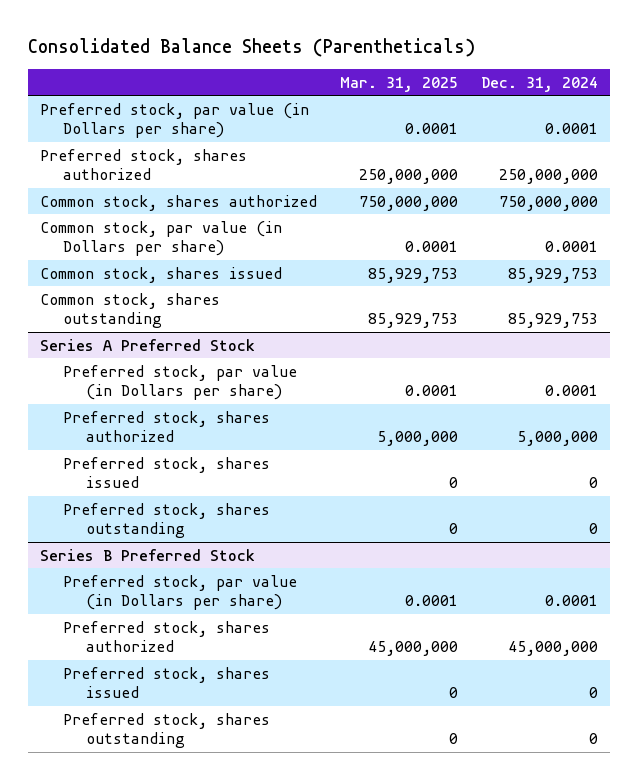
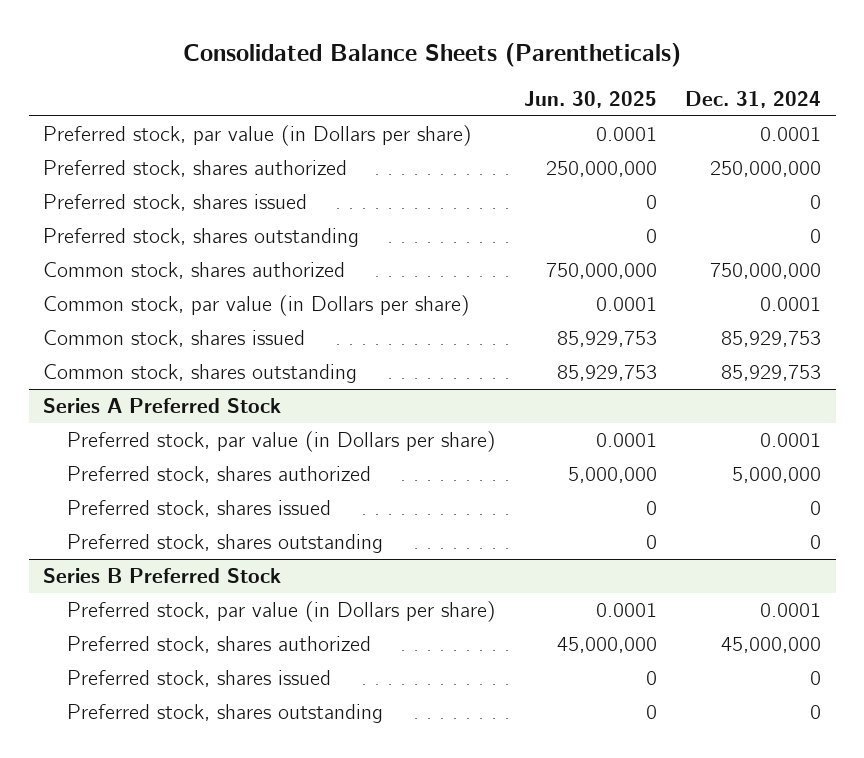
- | Mar. 31, 2025 | Dec. 31, 2024
+ | Jun. 30, 2025 | Dec. 31, 2024
+ Preferred stock, shares issued | 0 | 0
+ Preferred stock, shares outstanding | 0 | 0

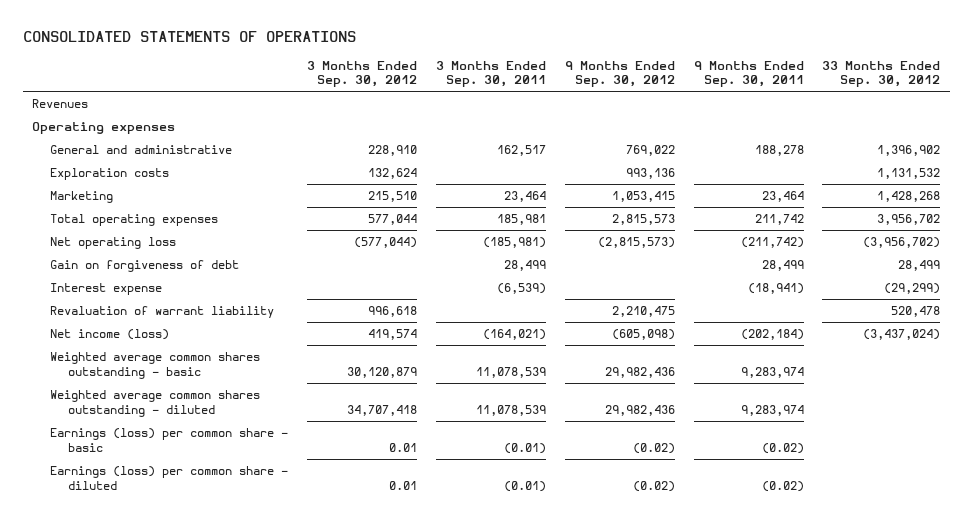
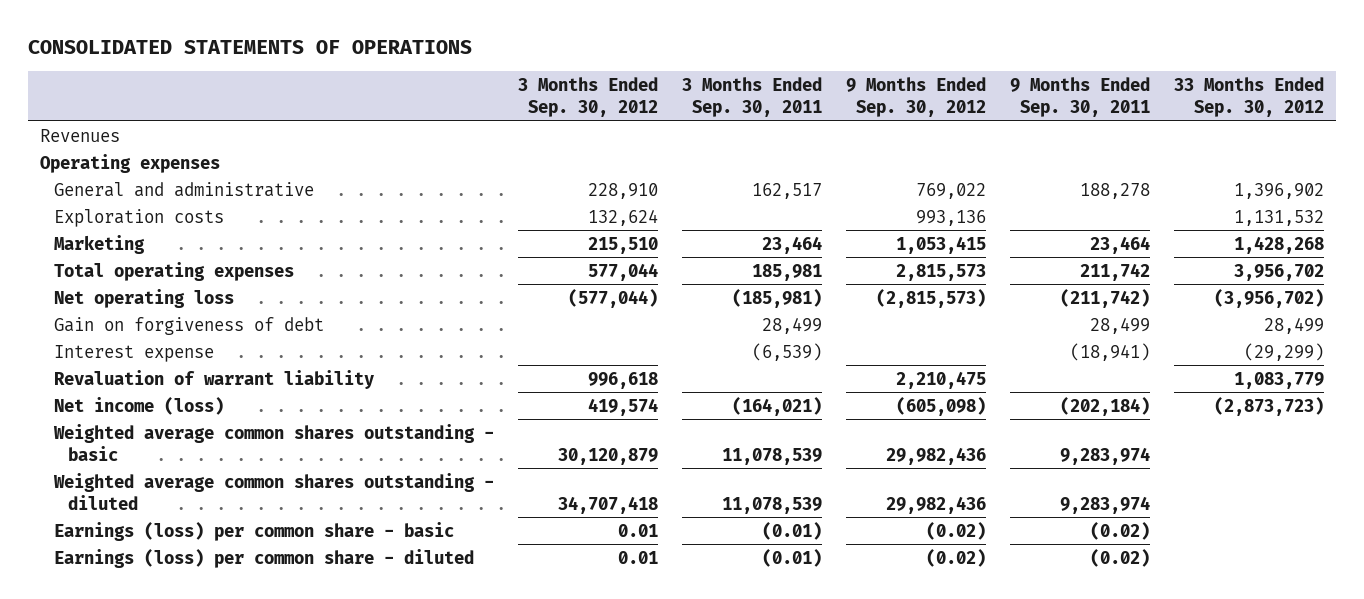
- Revaluation of warrant liability | 996,618 | | 2,210,475 | | 520,478
- Net income (loss) | 419,574 | (164,021) | (605,098) | (202,184) | (3,437,024)
+ Revaluation of warrant liability | 996,618 | | 2,210,475 | | 1,083,779
+ Net income (loss) | 419,574 | (164,021) | (605,098) | (202,184) | (2,873,723)

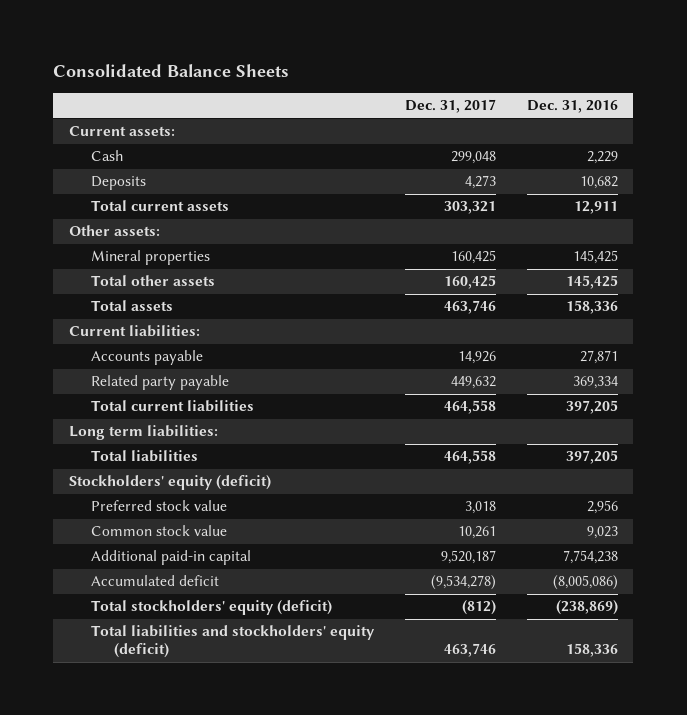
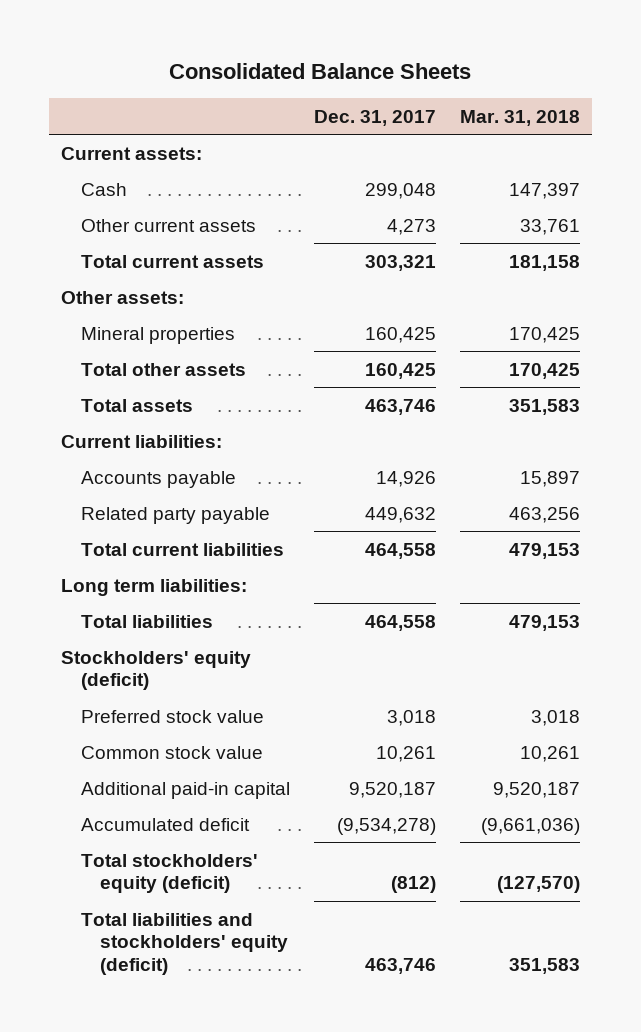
- | Dec. 31, 2017 | Dec. 31, 2016
+ | Dec. 31, 2017 | Mar. 31, 2018
- Deposits | 4,273 | 10,682
+ Other current assets | 4,273 | 33,761

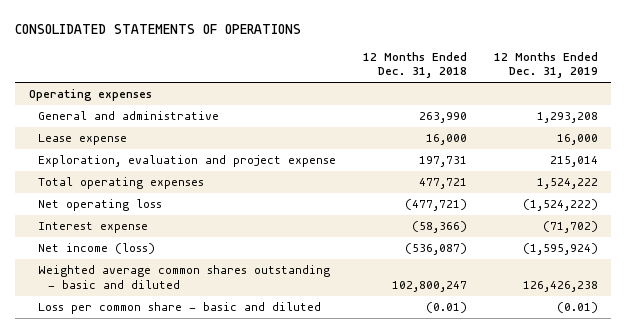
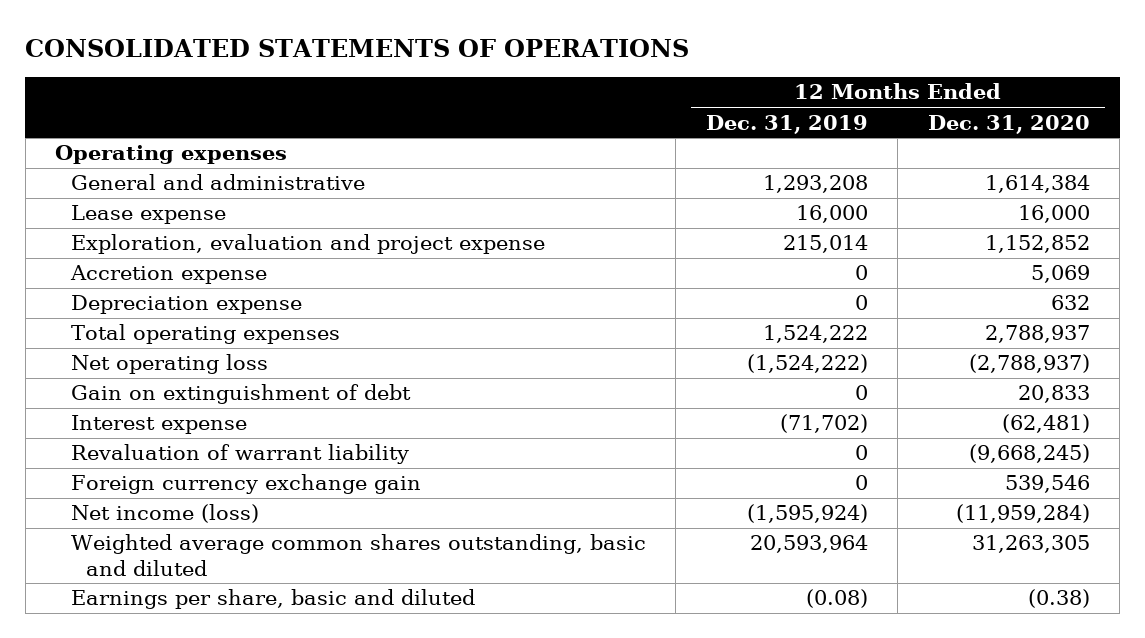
- | 12 Months Ended Dec. 31, 2018 | 12 Months Ended Dec. 31, 2019
+ | 12 Months Ended Dec. 31, 2019 | 12 Months Ended Dec. 31, 2020
+ Accretion expense | 0 | 5,069
+ Depreciation expense | 0 | 632
+ Gain on extinguishment of debt | 0 | 20,833
+ Revaluation of warrant liability | 0 | (9,668,245)
+ Foreign currency exchange gain | 0 | 539,546
- Weighted average common shares outstanding - basic and diluted | 102,800,247 | 126,426,238
- Loss per common share - basic and diluted | (0.01) | (0.01)
+ Weighted average common shares outstanding, basic and diluted | 20,593,964 | 31,263,305
+ Earnings per share, basic and diluted | (0.08) | (0.38)

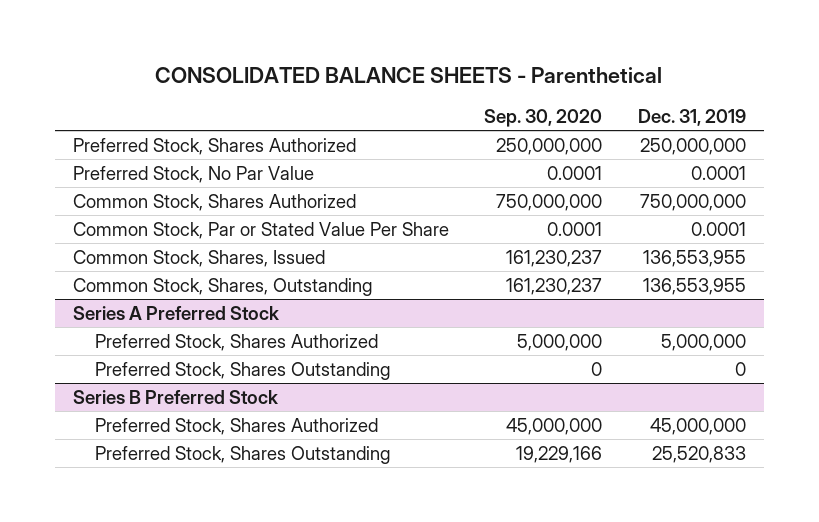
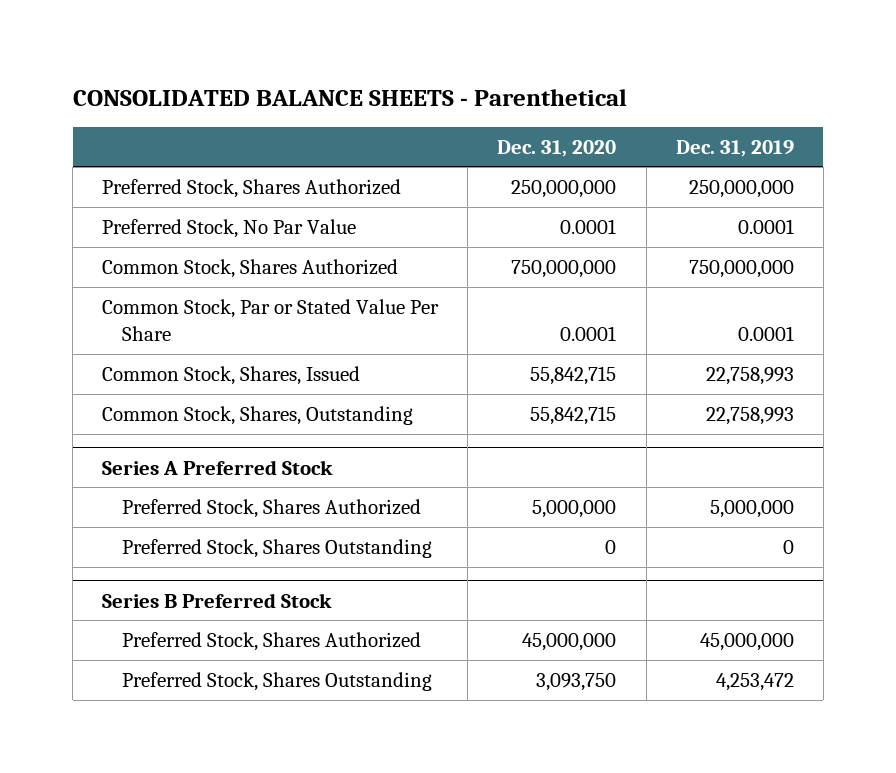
- | Sep. 30, 2020 | Dec. 31, 2019
+ | Dec. 31, 2020 | Dec. 31, 2019
- Common Stock, Shares, Issued | 161,230,237 | 136,553,955
- Common Stock, Shares, Outstanding | 161,230,237 | 136,553,955
+ Common Stock, Shares, Issued | 55,842,715 | 22,758,993
+ Common Stock, Shares, Outstanding | 55,842,715 | 22,758,993
@ Series B Preferred Stock
- Preferred Stock, Shares Outstanding | 19,229,166 | 25,520,833
+ Preferred Stock, Shares Outstanding | 3,093,750 | 4,253,472

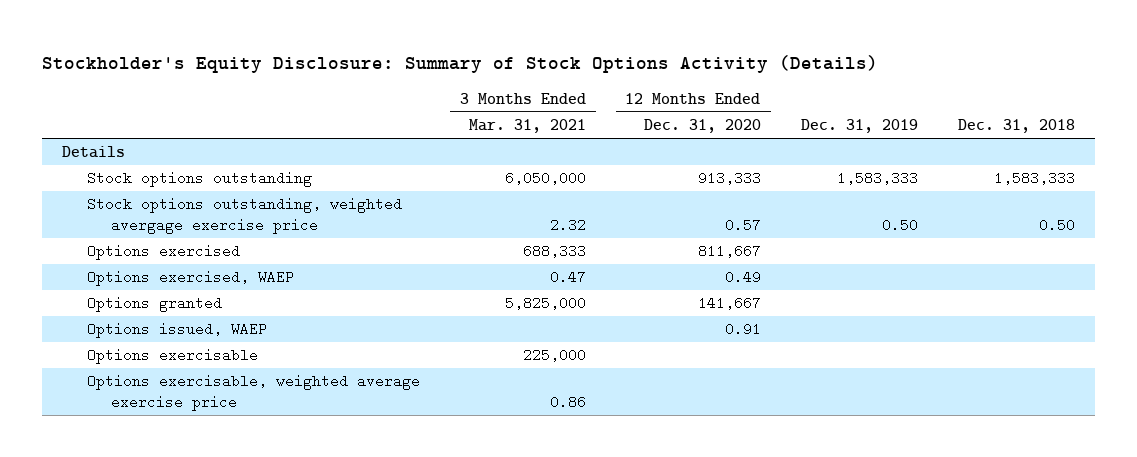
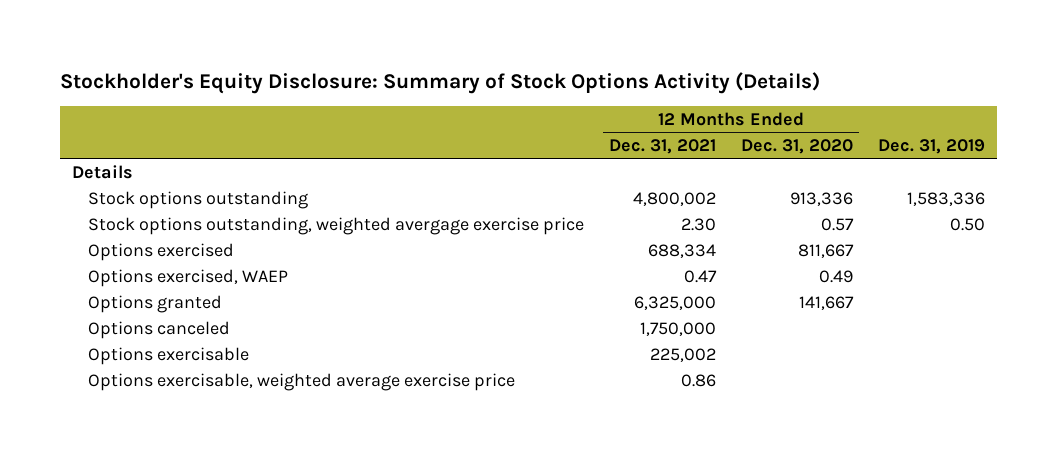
- | 3 Months Ended Mar. 31, 2021 | 12 Months Ended Dec. 31, 2020 | Dec. 31, 2019 | Dec. 31, 2018
+ | 12 Months Ended Dec. 31, 2021 | 12 Months Ended Dec. 31, 2020 | Dec. 31, 2019
- Stock options outstanding | 6,050,000 | 913,333 | 1,583,333 | 1,583,333
+ Stock options outstanding | 4,800,002 | 913,336 | 1,583,336
- Options issued, WAEP | | 0.91 | |
+ Options canceled | 1,750,000 | |

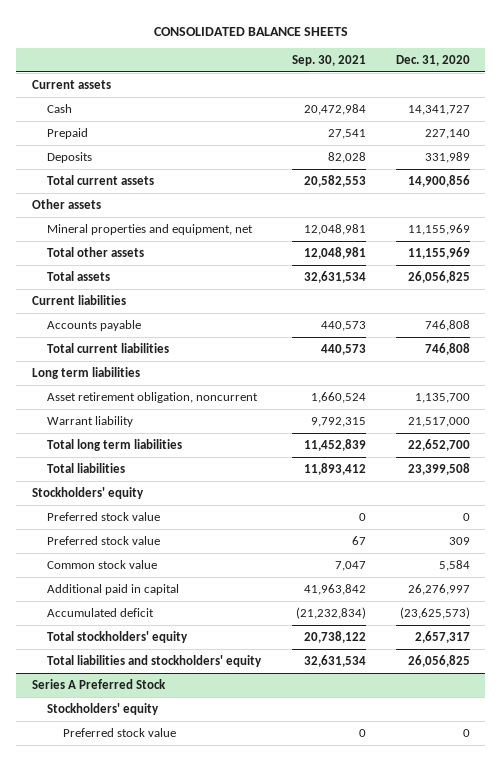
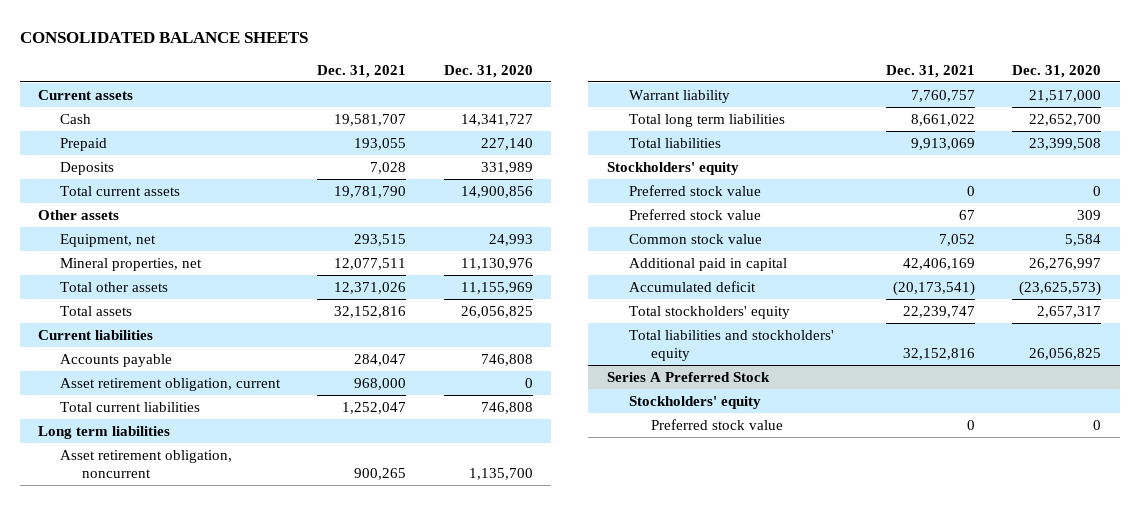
- | Sep. 30, 2021 | Dec. 31, 2020
+ | Dec. 31, 2021 | Dec. 31, 2020
- Mineral properties and equipment, net | 12,048,981 | 11,155,969
+ Equipment, net | 293,515 | 24,993
+ Mineral properties, net | 12,077,511 | 11,130,976
+ Asset retirement obligation, current | 968,000 | 0

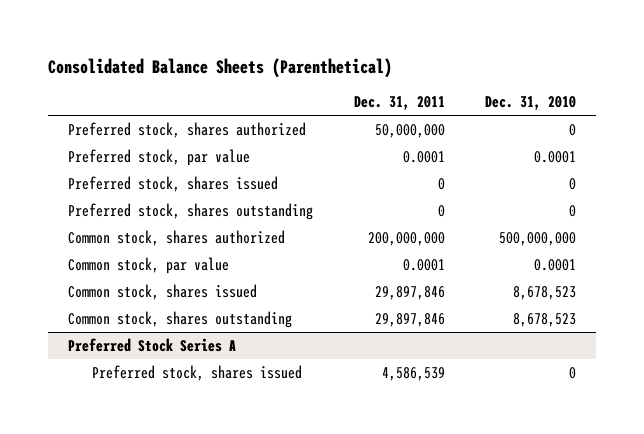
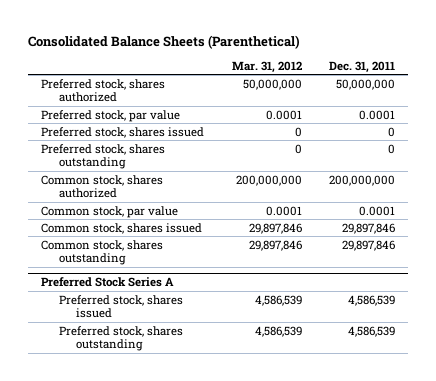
- | Dec. 31, 2011 | Dec. 31, 2010
+ | Mar. 31, 2012 | Dec. 31, 2011
@ Preferred Stock Series A
+ Preferred stock, shares outstanding | 4,586,539 | 4,586,539

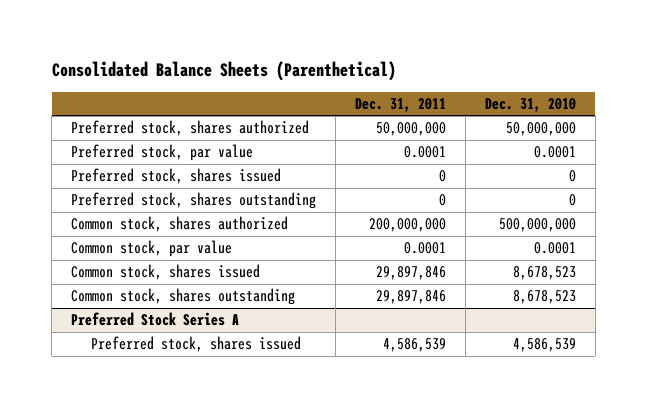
- | Mar. 31, 2012 | Dec. 31, 2011
+ | Dec. 31, 2011 | Dec. 31, 2010
@ Preferred Stock Series A
- Preferred stock, shares outstanding | 4,586,539 | 4,586,539

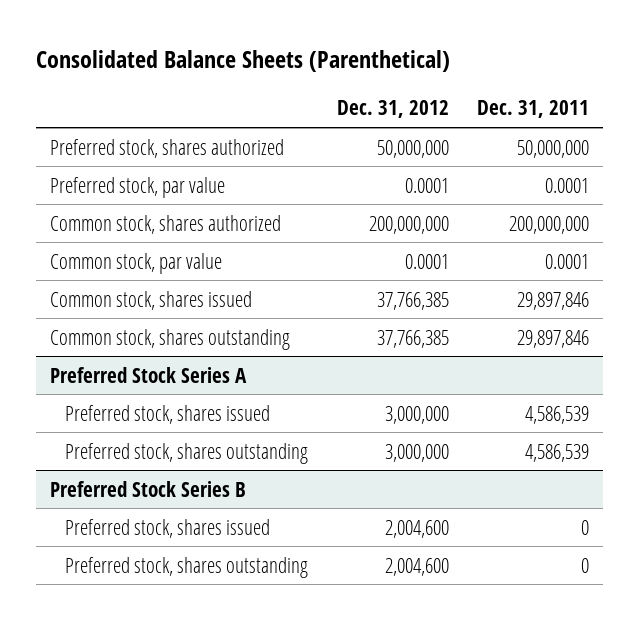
- | Dec. 31, 2011 | Dec. 31, 2010
+ | Dec. 31, 2012 | Dec. 31, 2011
- Preferred stock, shares issued | 0 | 0
- Preferred stock, shares outstanding | 0 | 0
@ Preferred Stock Series A
+ Preferred stock, shares outstanding | 3,000,000 | 4,586,539
+ Preferred Stock Series B
+ Preferred stock, shares issued | 2,004,600 | 0
+ Preferred stock, shares outstanding | 2,004,600 | 0

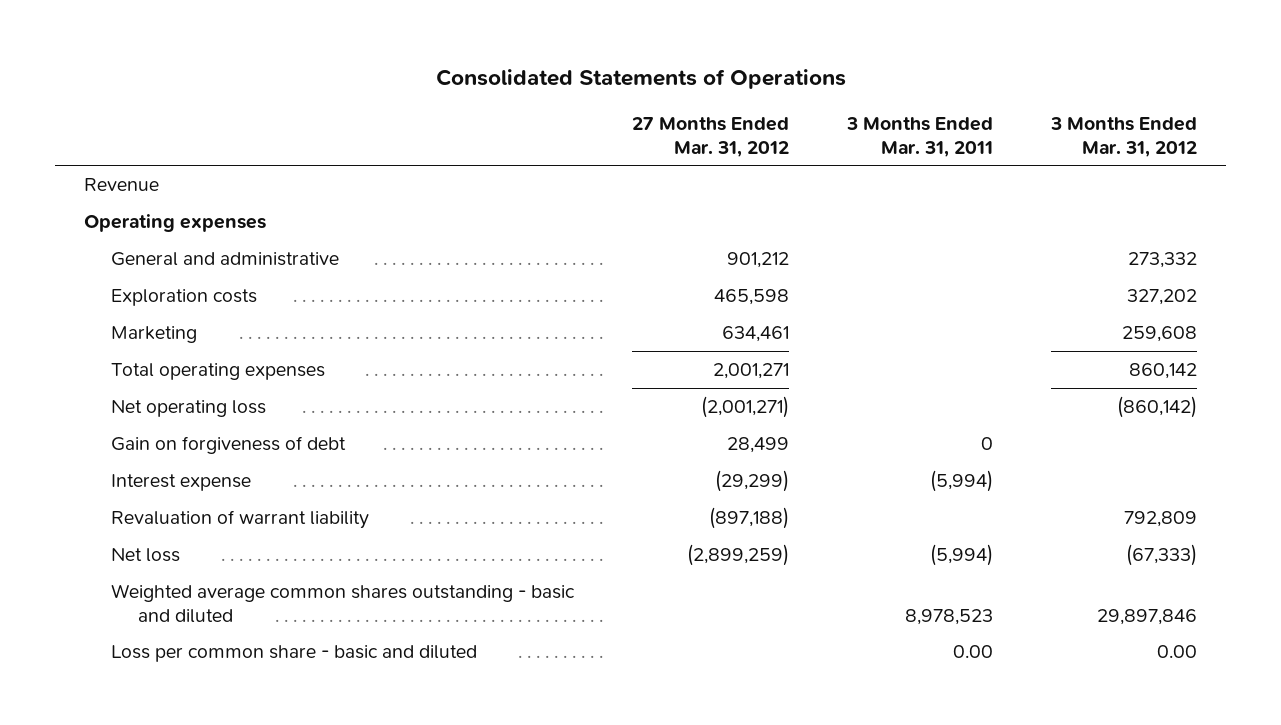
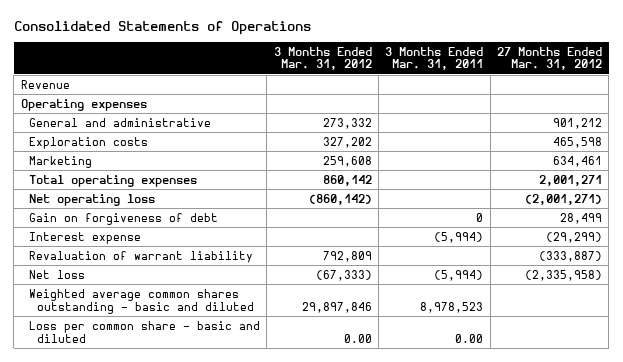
- | 27 Months Ended Mar. 31, 2012 | 3 Months Ended Mar. 31, 2011 | 3 Months Ended Mar. 31, 2012
+ | 3 Months Ended Mar. 31, 2012 | 3 Months Ended Mar. 31, 2011 | 27 Months Ended Mar. 31, 2012
- Revaluation of warrant liability | (897,188) | | 792,809
- Net loss | (2,899,259) | (5,994) | (67,333)
+ Revaluation of warrant liability | 792,809 | | (333,887)
+ Net loss | (67,333) | (5,994) | (2,335,958)

